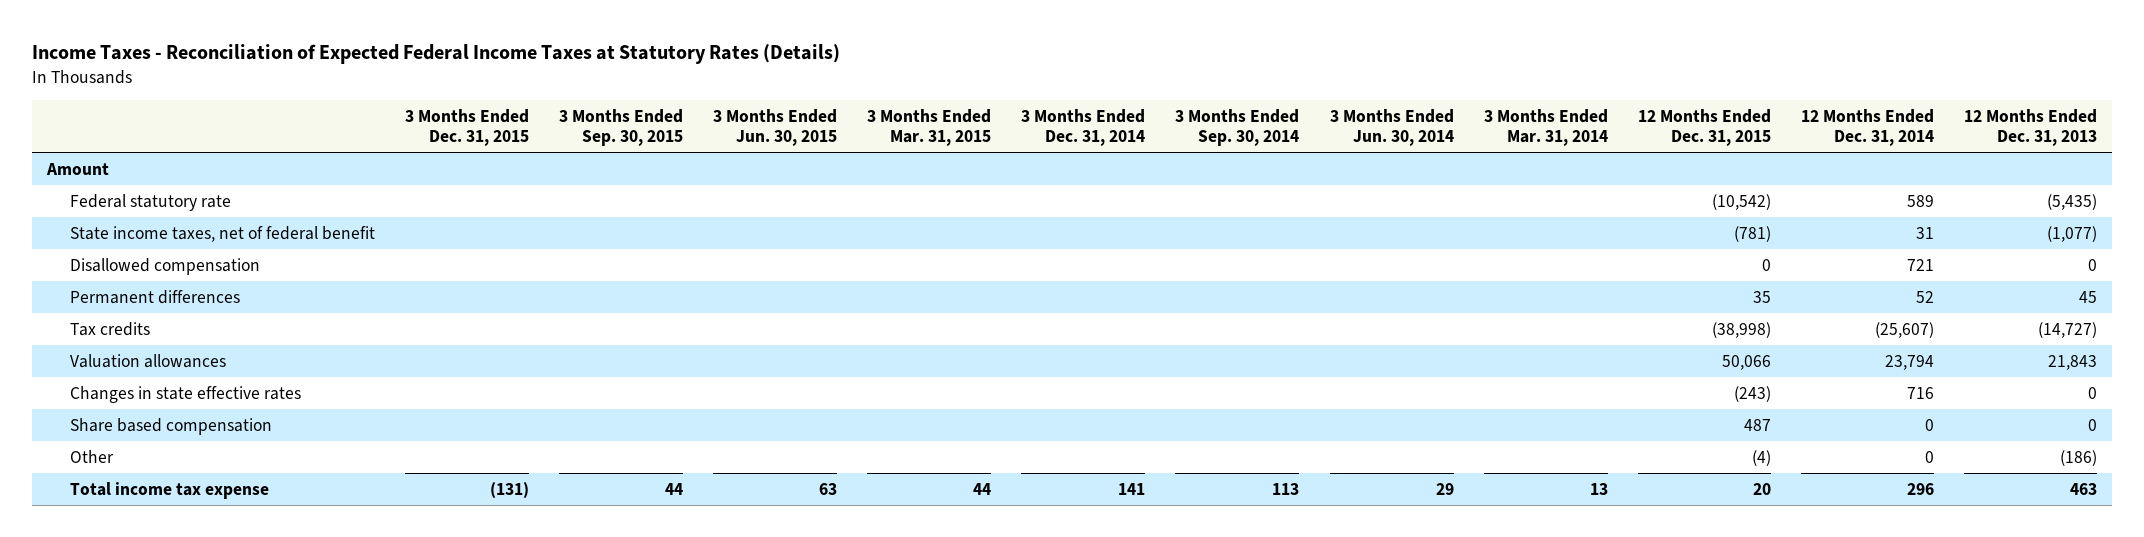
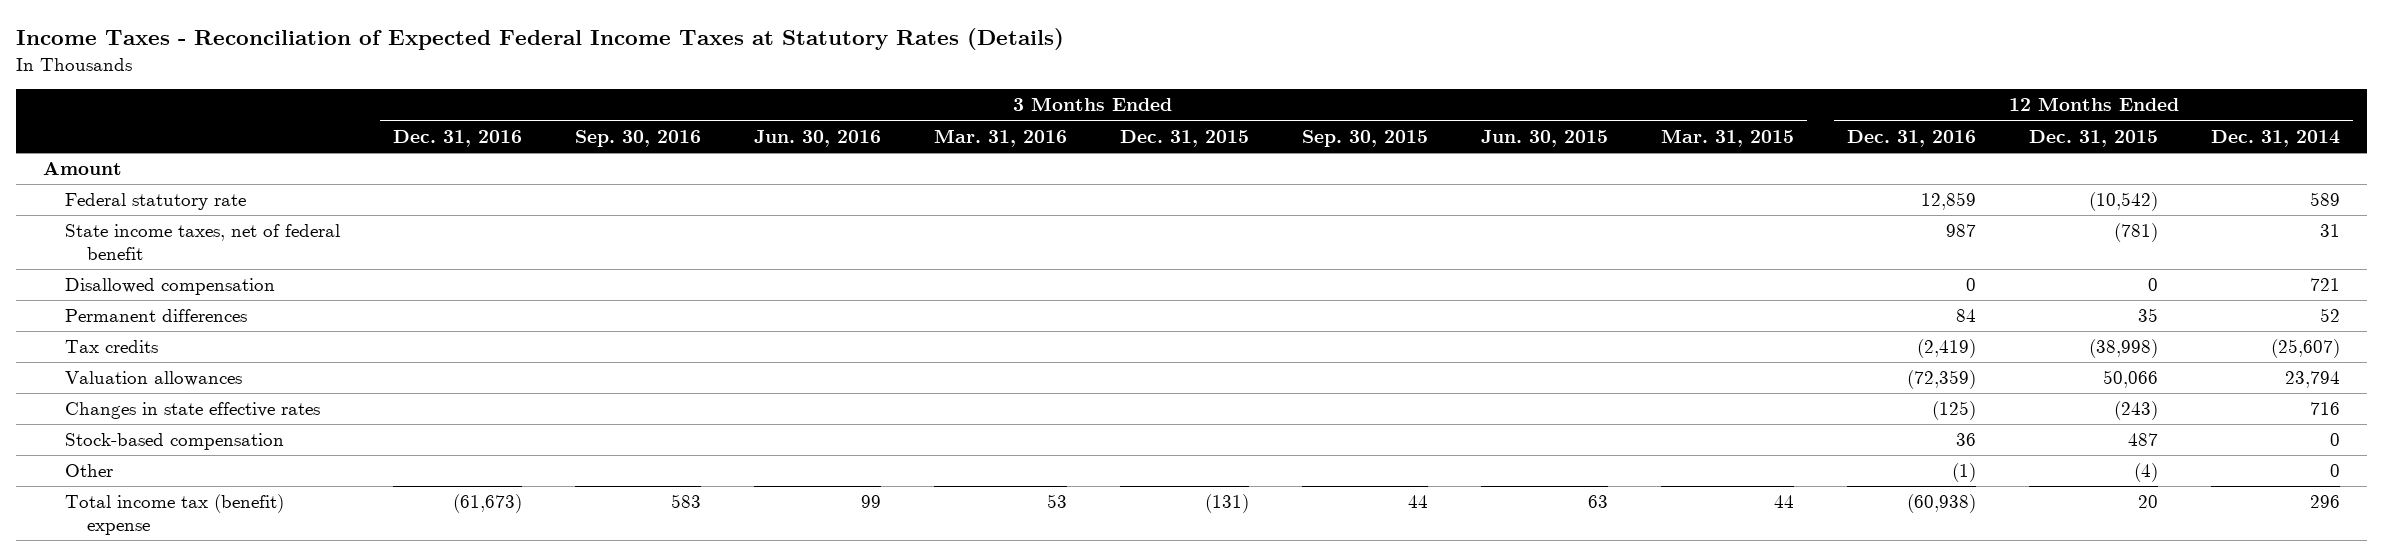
- | 3 Months Ended Dec. 31, 2015 | 3 Months Ended Sep. 30, 2015 | 3 Months Ended Jun. 30, 2015 | 3 Months Ended Mar. 31, 2015 | 3 Months Ended Dec. 31, 2014 | 3 Months Ended Sep. 30, 2014 | 3 Months Ended Jun. 30, 2014 | 3 Months Ended Mar. 31, 2014 | 12 Months Ended Dec. 31, 2015 | 12 Months Ended Dec. 31, 2014 | 12 Months Ended Dec. 31, 2013
+ | 3 Months Ended Dec. 31, 2016 | 3 Months Ended Sep. 30, 2016 | 3 Months Ended Jun. 30, 2016 | 3 Months Ended Mar. 31, 2016 | 3 Months Ended Dec. 31, 2015 | 3 Months Ended Sep. 30, 2015 | 3 Months Ended Jun. 30, 2015 | 3 Months Ended Mar. 31, 2015 | 12 Months Ended Dec. 31, 2016 | 12 Months Ended Dec. 31, 2015 | 12 Months Ended Dec. 31, 2014
- Share based compensation | | | | | | | | | 487 | 0 | 0
+ Stock-based compensation | | | | | | | | | 36 | 487 | 0
- Total income tax expense | (131) | 44 | 63 | 44 | 141 | 113 | 29 | 13 | 20 | 296 | 463
+ Total income tax (benefit) expense | (61,673) | 583 | 99 | 53 | (131) | 44 | 63 | 44 | (60,938) | 20 | 296

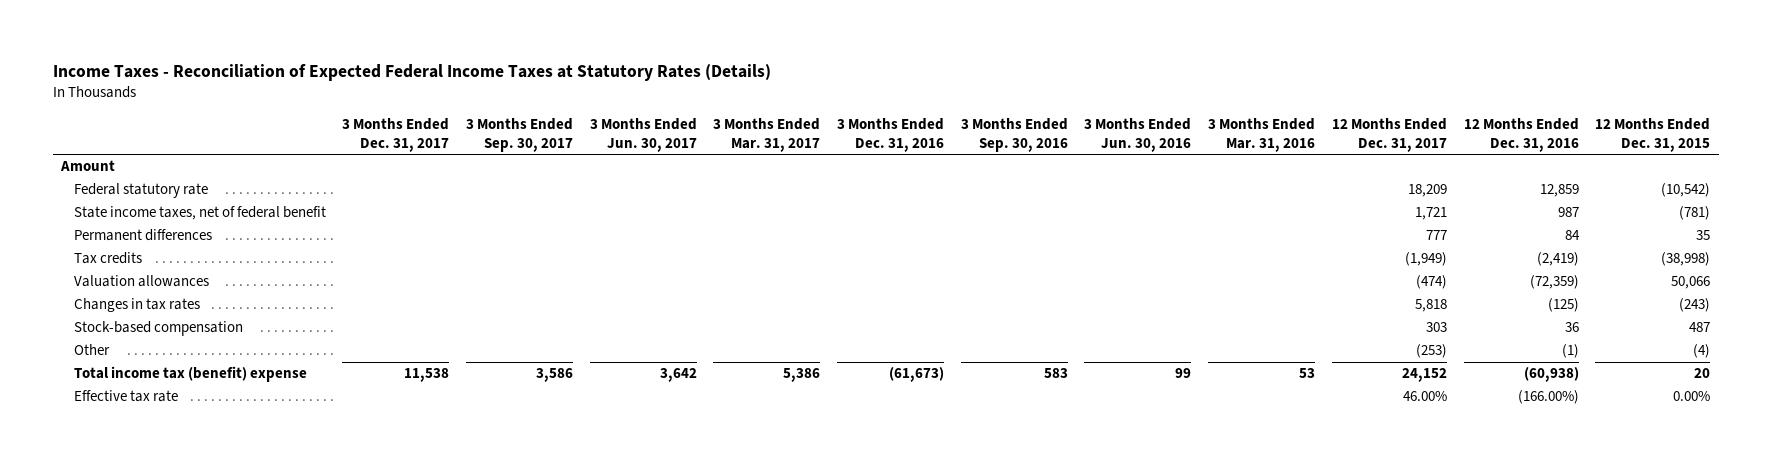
- | 3 Months Ended Dec. 31, 2016 | 3 Months Ended Sep. 30, 2016 | 3 Months Ended Jun. 30, 2016 | 3 Months Ended Mar. 31, 2016 | 3 Months Ended Dec. 31, 2015 | 3 Months Ended Sep. 30, 2015 | 3 Months Ended Jun. 30, 2015 | 3 Months Ended Mar. 31, 2015 | 12 Months Ended Dec. 31, 2016 | 12 Months Ended Dec. 31, 2015 | 12 Months Ended Dec. 31, 2014
+ | 3 Months Ended Dec. 31, 2017 | 3 Months Ended Sep. 30, 2017 | 3 Months Ended Jun. 30, 2017 | 3 Months Ended Mar. 31, 2017 | 3 Months Ended Dec. 31, 2016 | 3 Months Ended Sep. 30, 2016 | 3 Months Ended Jun. 30, 2016 | 3 Months Ended Mar. 31, 2016 | 12 Months Ended Dec. 31, 2017 | 12 Months Ended Dec. 31, 2016 | 12 Months Ended Dec. 31, 2015
- Disallowed compensation | | | | | | | | | 0 | 0 | 721
- Changes in state effective rates | | | | | | | | | (125) | (243) | 716
+ Changes in tax rates | | | | | | | | | 5,818 | (125) | (243)
+ Effective tax rate | | | | | | | | | 46.00% | (166.00%) | 0.00%

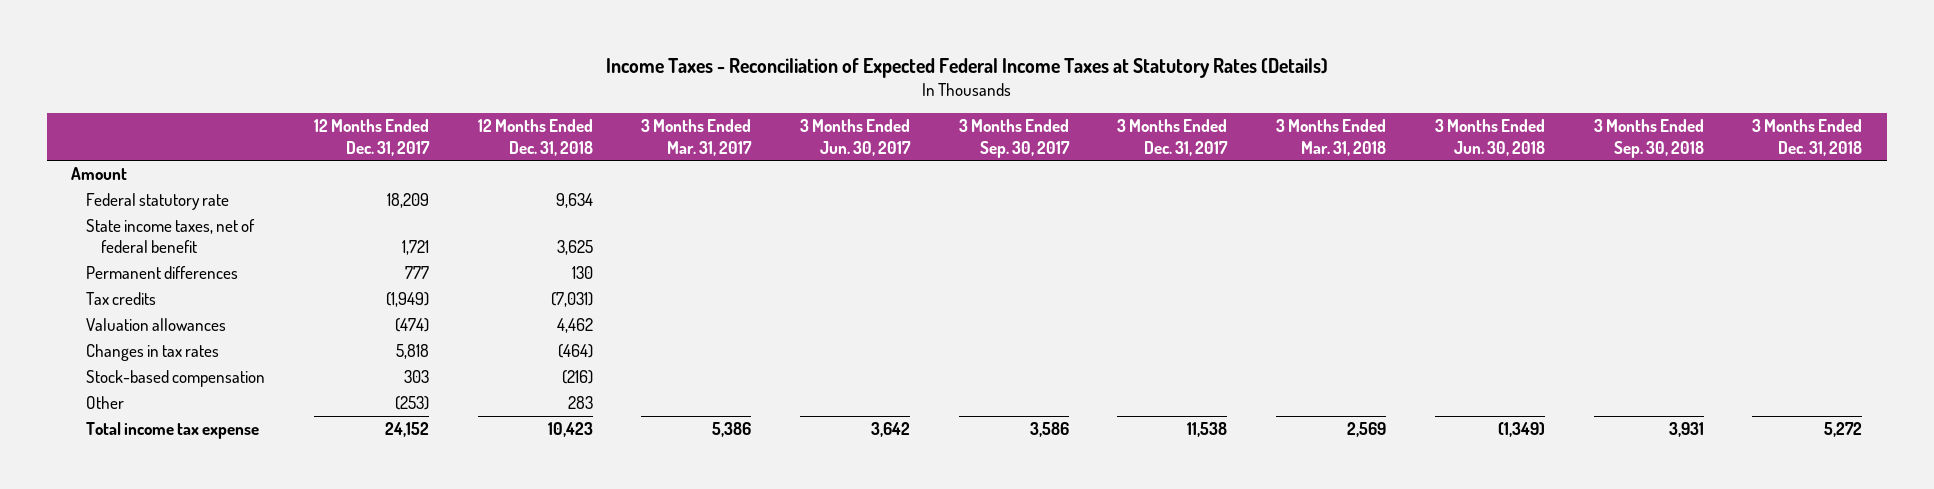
- | 3 Months Ended Dec. 31, 2017 | 3 Months Ended Sep. 30, 2017 | 3 Months Ended Jun. 30, 2017 | 3 Months Ended Mar. 31, 2017 | 3 Months Ended Dec. 31, 2016 | 3 Months Ended Sep. 30, 2016 | 3 Months Ended Jun. 30, 2016 | 3 Months Ended Mar. 31, 2016 | 12 Months Ended Dec. 31, 2017 | 12 Months Ended Dec. 31, 2016 | 12 Months Ended Dec. 31, 2015
+ | 12 Months Ended Dec. 31, 2017 | 12 Months Ended Dec. 31, 2018 | 3 Months Ended Mar. 31, 2017 | 3 Months Ended Jun. 30, 2017 | 3 Months Ended Sep. 30, 2017 | 3 Months Ended Dec. 31, 2017 | 3 Months Ended Mar. 31, 2018 | 3 Months Ended Jun. 30, 2018 | 3 Months Ended Sep. 30, 2018 | 3 Months Ended Dec. 31, 2018
- Total income tax (benefit) expense | 11,538 | 3,586 | 3,642 | 5,386 | (61,673) | 583 | 99 | 53 | 24,152 | (60,938) | 20
- Effective tax rate | | | | | | | | | 46.00% | (166.00%) | 0.00%
+ Total income tax expense | 24,152 | 10,423 | 5,386 | 3,642 | 3,586 | 11,538 | 2,569 | (1,349) | 3,931 | 5,272

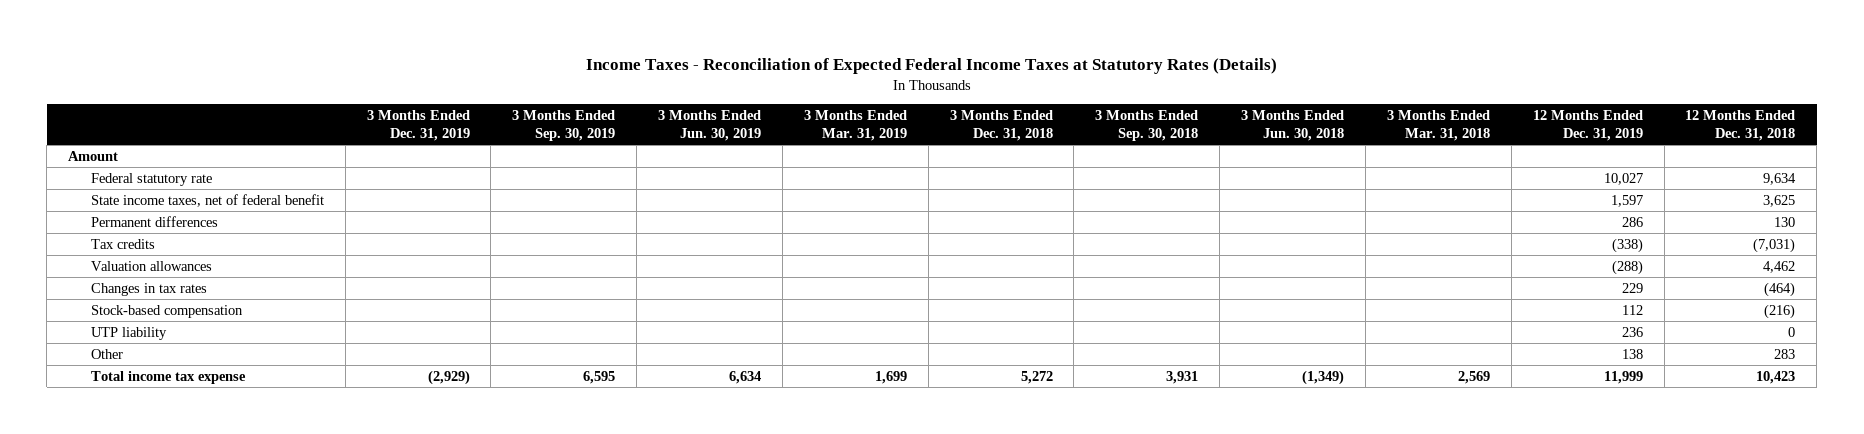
- | 12 Months Ended Dec. 31, 2017 | 12 Months Ended Dec. 31, 2018 | 3 Months Ended Mar. 31, 2017 | 3 Months Ended Jun. 30, 2017 | 3 Months Ended Sep. 30, 2017 | 3 Months Ended Dec. 31, 2017 | 3 Months Ended Mar. 31, 2018 | 3 Months Ended Jun. 30, 2018 | 3 Months Ended Sep. 30, 2018 | 3 Months Ended Dec. 31, 2018
+ | 3 Months Ended Dec. 31, 2019 | 3 Months Ended Sep. 30, 2019 | 3 Months Ended Jun. 30, 2019 | 3 Months Ended Mar. 31, 2019 | 3 Months Ended Dec. 31, 2018 | 3 Months Ended Sep. 30, 2018 | 3 Months Ended Jun. 30, 2018 | 3 Months Ended Mar. 31, 2018 | 12 Months Ended Dec. 31, 2019 | 12 Months Ended Dec. 31, 2018
+ UTP liability | | | | | | | | | 236 | 0

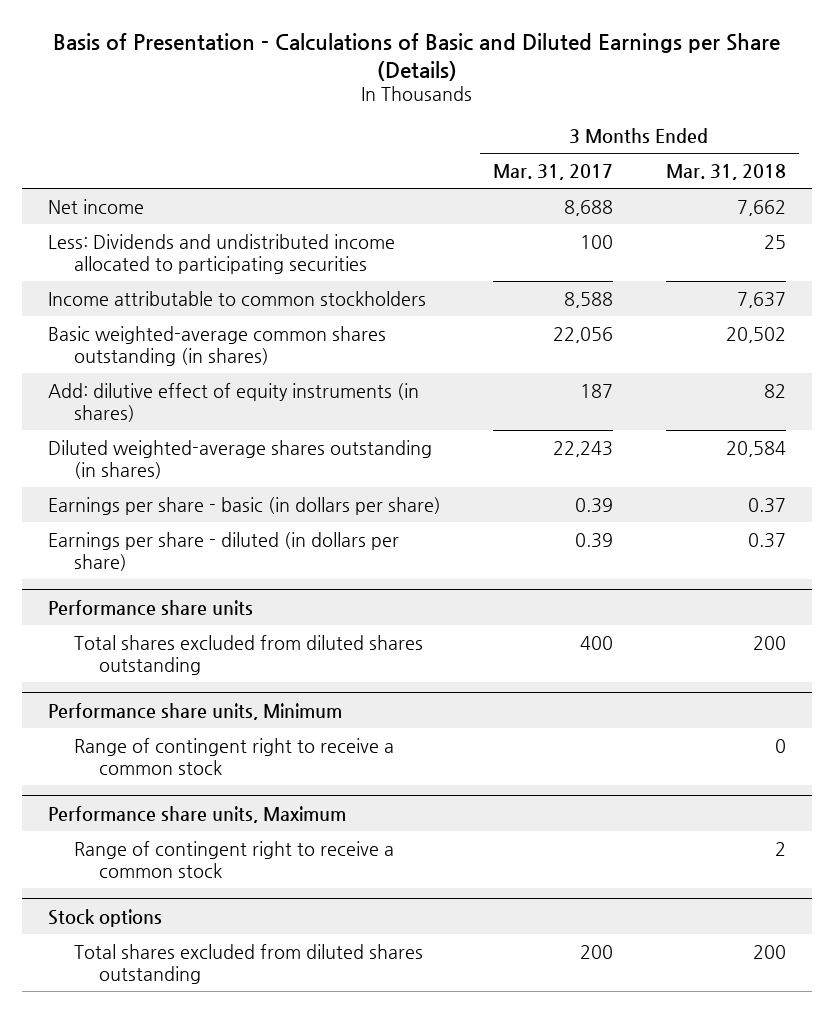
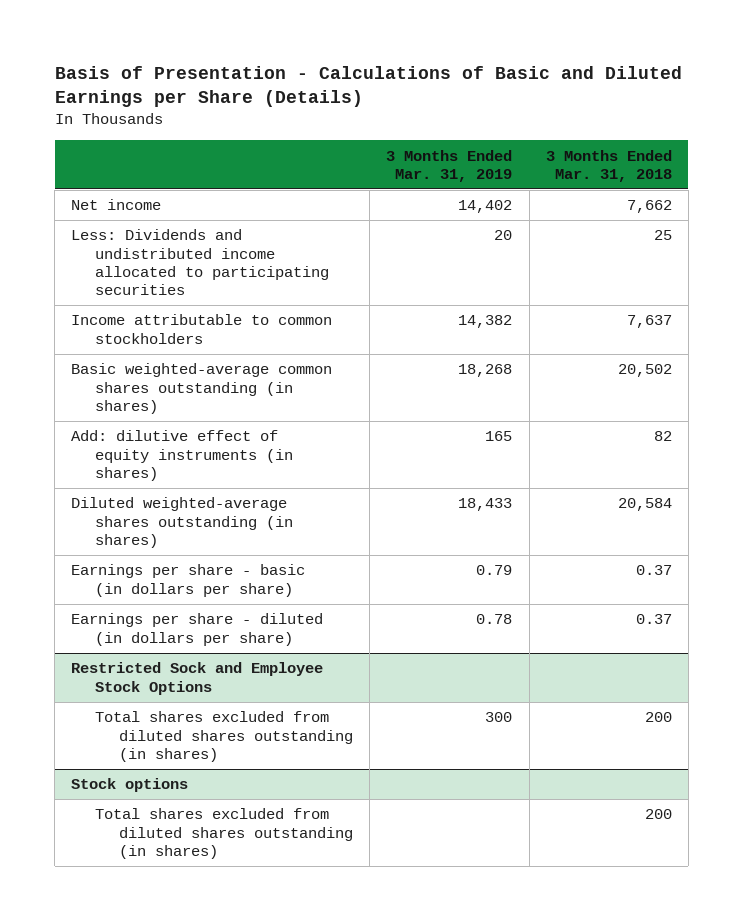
- | 3 Months Ended Mar. 31, 2017 | 3 Months Ended Mar. 31, 2018
+ | 3 Months Ended Mar. 31, 2019 | 3 Months Ended Mar. 31, 2018
- Performance share units
- Total shares excluded from diluted shares outstanding | 400 | 200
- Performance share units, Minimum
- Range of contingent right to receive a common stock | | 0
- Performance share units, Maximum
- Range of contingent right to receive a common stock | | 2
+ Restricted Sock and Employee Stock Options
+ Total shares excluded from diluted shares outstanding (in shares) | 300 | 200
@ Stock options
- Total shares excluded from diluted shares outstanding | 200 | 200
+ Total shares excluded from diluted shares outstanding (in shares) | | 200

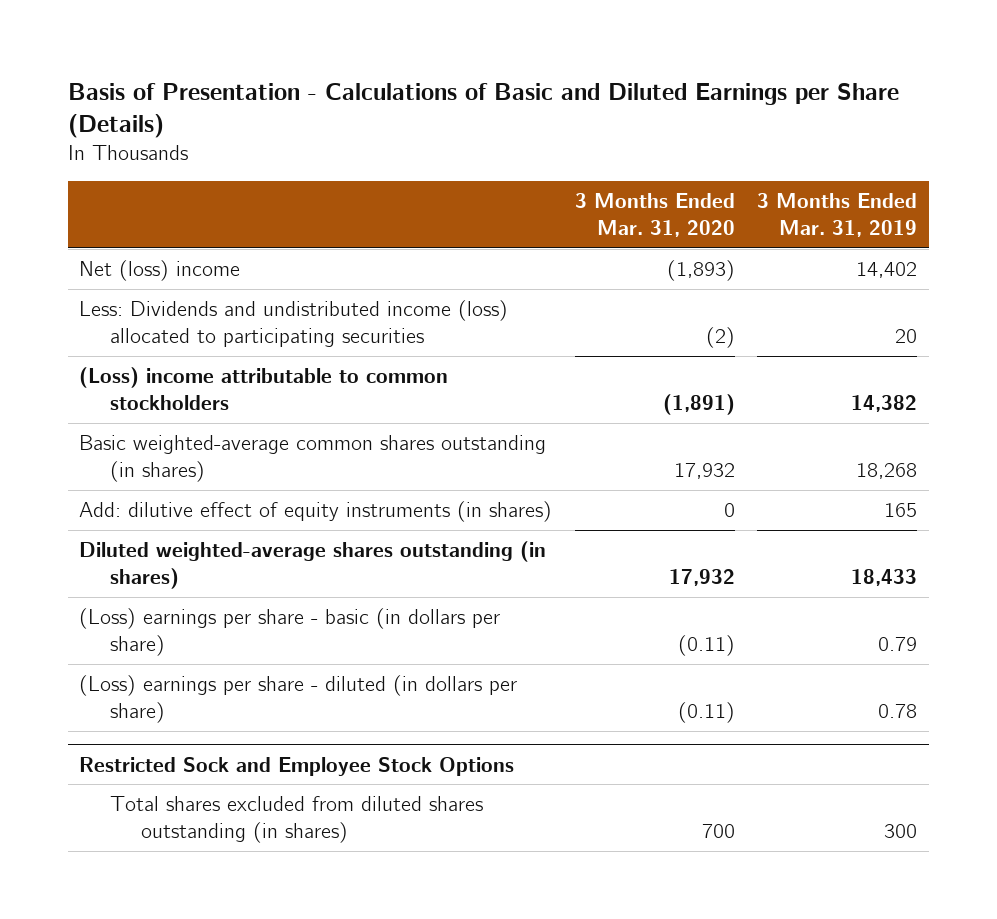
- | 3 Months Ended Mar. 31, 2019 | 3 Months Ended Mar. 31, 2018
+ | 3 Months Ended Mar. 31, 2020 | 3 Months Ended Mar. 31, 2019
- Net income | 14,402 | 7,662
- Less: Dividends and undistributed income allocated to participating securities | 20 | 25
- Income attributable to common stockholders | 14,382 | 7,637
+ Net (loss) income | (1,893) | 14,402
+ Less: Dividends and undistributed income (loss) allocated to participating securities | (2) | 20
+ (Loss) income attributable to common stockholders | (1,891) | 14,382
- Earnings per share - basic (in dollars per share) | 0.79 | 0.37
- Earnings per share - diluted (in dollars per share) | 0.78 | 0.37
+ (Loss) earnings per share - basic (in dollars per share) | (0.11) | 0.79
+ (Loss) earnings per share - diluted (in dollars per share) | (0.11) | 0.78
- Stock options
- Total shares excluded from diluted shares outstanding (in shares) | | 200

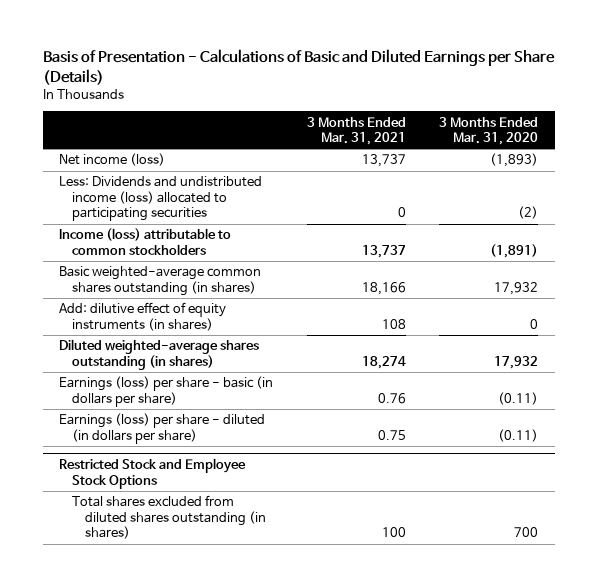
- | 3 Months Ended Mar. 31, 2020 | 3 Months Ended Mar. 31, 2019
+ | 3 Months Ended Mar. 31, 2021 | 3 Months Ended Mar. 31, 2020
- Net (loss) income | (1,893) | 14,402
+ Net income (loss) | 13,737 | (1,893)
- (Loss) income attributable to common stockholders | (1,891) | 14,382
+ Income (loss) attributable to common stockholders | 13,737 | (1,891)
- (Loss) earnings per share - basic (in dollars per share) | (0.11) | 0.79
- (Loss) earnings per share - diluted (in dollars per share) | (0.11) | 0.78
- Restricted Sock and Employee Stock Options
+ Earnings (loss) per share - basic (in dollars per share) | 0.76 | (0.11)
+ Earnings (loss) per share - diluted (in dollars per share) | 0.75 | (0.11)
+ Restricted Stock and Employee Stock Options

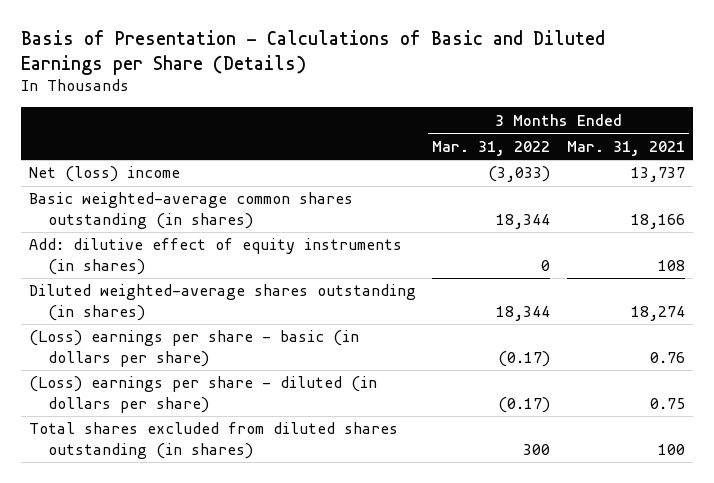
- | 3 Months Ended Mar. 31, 2021 | 3 Months Ended Mar. 31, 2020
+ | 3 Months Ended Mar. 31, 2022 | 3 Months Ended Mar. 31, 2021
- Net income (loss) | 13,737 | (1,893)
- Less: Dividends and undistributed income (loss) allocated to participating securities | 0 | (2)
- Income (loss) attributable to common stockholders | 13,737 | (1,891)
+ Net (loss) income | (3,033) | 13,737
- Earnings (loss) per share - basic (in dollars per share) | 0.76 | (0.11)
- Earnings (loss) per share - diluted (in dollars per share) | 0.75 | (0.11)
- Restricted Stock and Employee Stock Options
+ (Loss) earnings per share - basic (in dollars per share) | (0.17) | 0.76
+ (Loss) earnings per share - diluted (in dollars per share) | (0.17) | 0.75

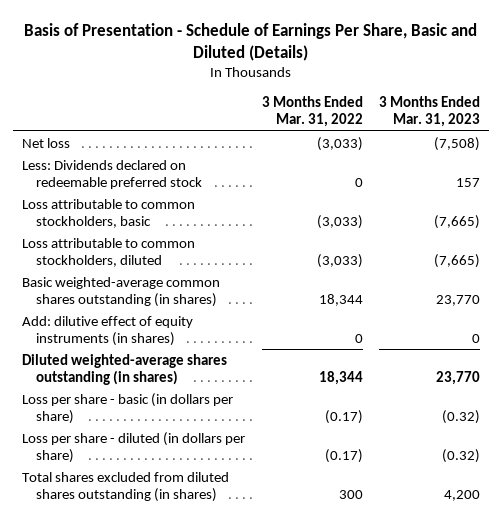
- Basis of Presentation - Calculations of Basic and Diluted Earnings per Share (Details)
+ Basis of Presentation - Schedule of Earnings Per Share, Basic and Diluted (Details)
- | 3 Months Ended Mar. 31, 2022 | 3 Months Ended Mar. 31, 2021
+ | 3 Months Ended Mar. 31, 2022 | 3 Months Ended Mar. 31, 2023
- Net (loss) income | (3,033) | 13,737
+ Net loss | (3,033) | (7,508)
+ Less: Dividends declared on redeemable preferred stock | 0 | 157
+ Loss attributable to common stockholders, basic | (3,033) | (7,665)
+ Loss attributable to common stockholders, diluted | (3,033) | (7,665)
- (Loss) earnings per share - basic (in dollars per share) | (0.17) | 0.76
- (Loss) earnings per share - diluted (in dollars per share) | (0.17) | 0.75
+ Loss per share - basic (in dollars per share) | (0.17) | (0.32)
+ Loss per share - diluted (in dollars per share) | (0.17) | (0.32)

